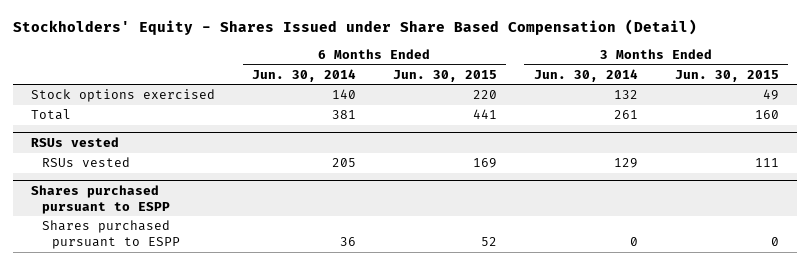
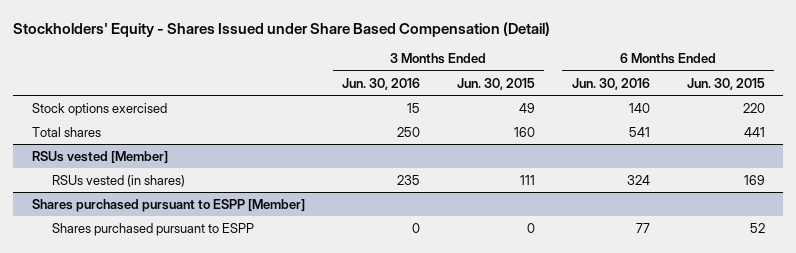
- | 6 Months Ended Jun. 30, 2014 | 6 Months Ended Jun. 30, 2015 | 3 Months Ended Jun. 30, 2014 | 3 Months Ended Jun. 30, 2015
+ | 3 Months Ended Jun. 30, 2016 | 3 Months Ended Jun. 30, 2015 | 6 Months Ended Jun. 30, 2016 | 6 Months Ended Jun. 30, 2015
- Total | 381 | 441 | 261 | 160
- RSUs vested
- RSUs vested | 205 | 169 | 129 | 111
- Shares purchased pursuant to ESPP
+ Total shares | 250 | 160 | 541 | 441
+ RSUs vested [Member]
+ RSUs vested (in shares) | 235 | 111 | 324 | 169
+ Shares purchased pursuant to ESPP [Member]

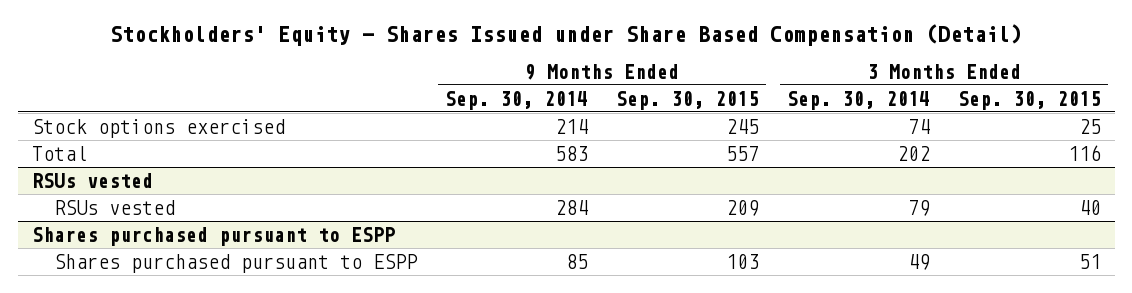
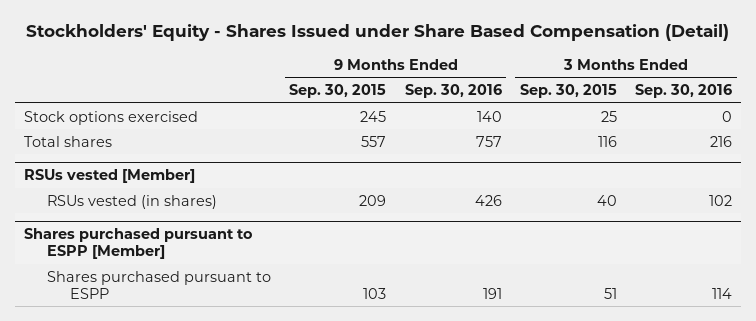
- | 9 Months Ended Sep. 30, 2014 | 9 Months Ended Sep. 30, 2015 | 3 Months Ended Sep. 30, 2014 | 3 Months Ended Sep. 30, 2015
+ | 9 Months Ended Sep. 30, 2015 | 9 Months Ended Sep. 30, 2016 | 3 Months Ended Sep. 30, 2015 | 3 Months Ended Sep. 30, 2016
- Total | 583 | 557 | 202 | 116
- RSUs vested
- RSUs vested | 284 | 209 | 79 | 40
- Shares purchased pursuant to ESPP
+ Total shares | 557 | 757 | 116 | 216
+ RSUs vested [Member]
+ RSUs vested (in shares) | 209 | 426 | 40 | 102
+ Shares purchased pursuant to ESPP [Member]

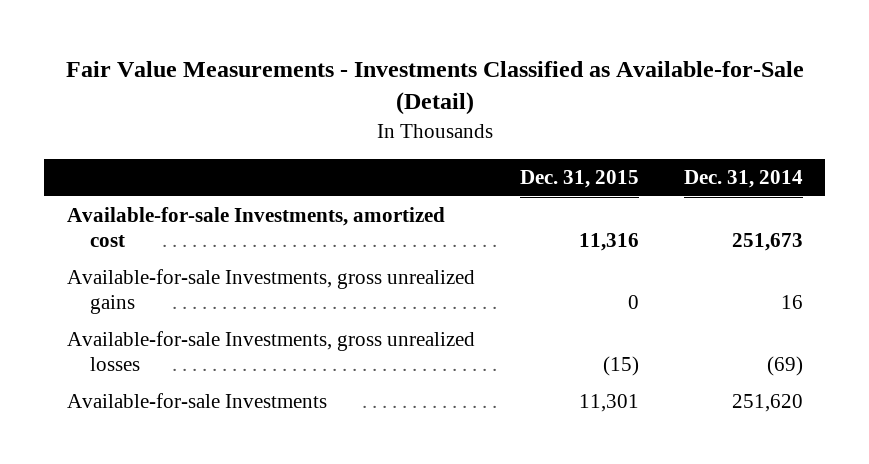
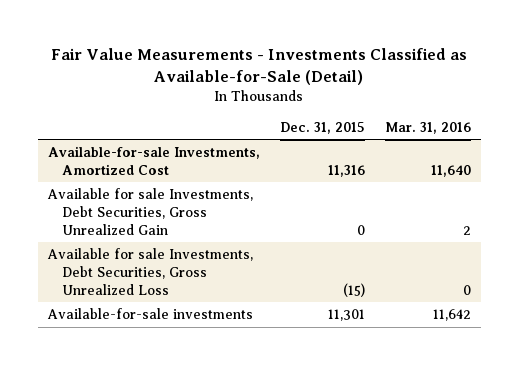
- | Dec. 31, 2015 | Dec. 31, 2014
+ | Dec. 31, 2015 | Mar. 31, 2016
- Available-for-sale Investments, amortized cost | 11,316 | 251,673
- Available-for-sale Investments, gross unrealized gains | 0 | 16
- Available-for-sale Investments, gross unrealized losses | (15) | (69)
- Available-for-sale Investments | 11,301 | 251,620
+ Available-for-sale Investments, Amortized Cost | 11,316 | 11,640
+ Available for sale Investments, Debt Securities, Gross Unrealized Gain | 0 | 2
+ Available for sale Investments, Debt Securities, Gross Unrealized Loss | (15) | 0
+ Available-for-sale investments | 11,301 | 11,642

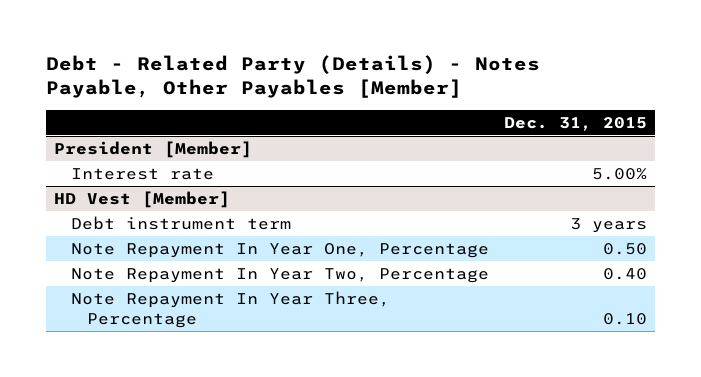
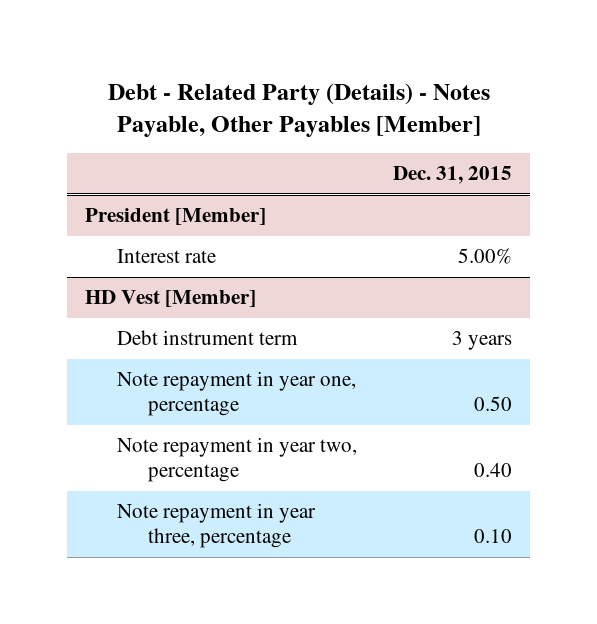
@ HD Vest [Member]
- Note Repayment In Year One, Percentage | 0.50
- Note Repayment In Year Two, Percentage | 0.40
- Note Repayment In Year Three, Percentage | 0.10
+ Note repayment in year one, percentage | 0.50
+ Note repayment in year two, percentage | 0.40
+ Note repayment in year three, percentage | 0.10

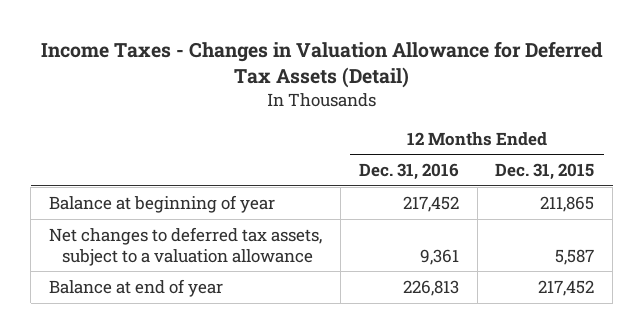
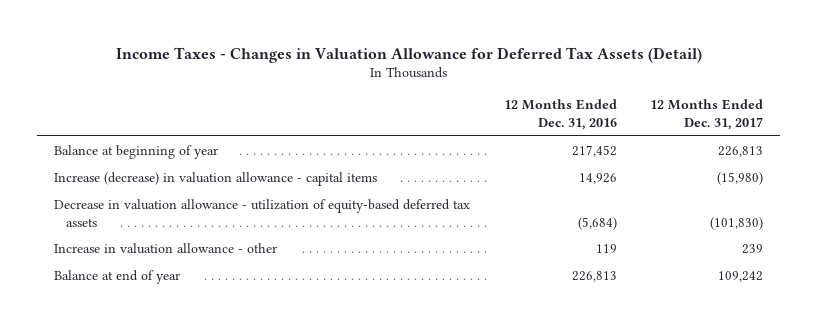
- | 12 Months Ended Dec. 31, 2016 | 12 Months Ended Dec. 31, 2015
+ | 12 Months Ended Dec. 31, 2016 | 12 Months Ended Dec. 31, 2017
- Net changes to deferred tax assets, subject to a valuation allowance | 9,361 | 5,587
+ Increase (decrease) in valuation allowance - capital items | 14,926 | (15,980)
+ Decrease in valuation allowance - utilization of equity-based deferred tax assets | (5,684) | (101,830)
+ Increase in valuation allowance - other | 119 | 239

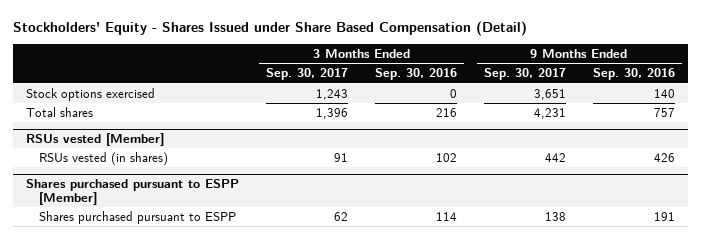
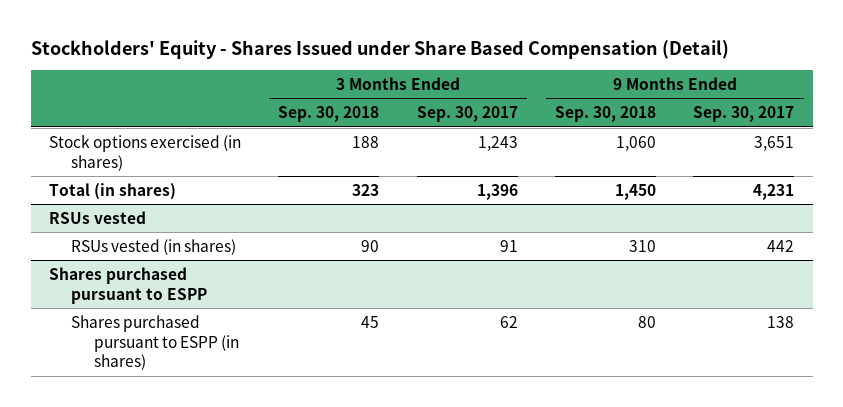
- | 3 Months Ended Sep. 30, 2017 | 3 Months Ended Sep. 30, 2016 | 9 Months Ended Sep. 30, 2017 | 9 Months Ended Sep. 30, 2016
+ | 3 Months Ended Sep. 30, 2018 | 3 Months Ended Sep. 30, 2017 | 9 Months Ended Sep. 30, 2018 | 9 Months Ended Sep. 30, 2017
- Stock options exercised | 1,243 | 0 | 3,651 | 140
- Total shares | 1,396 | 216 | 4,231 | 757
- RSUs vested [Member]
+ Stock options exercised (in shares) | 188 | 1,243 | 1,060 | 3,651
+ Total (in shares) | 323 | 1,396 | 1,450 | 4,231
+ RSUs vested
- Shares purchased pursuant to ESPP [Member]
- Shares purchased pursuant to ESPP | 62 | 114 | 138 | 191
+ Shares purchased pursuant to ESPP
+ Shares purchased pursuant to ESPP (in shares) | 45 | 62 | 80 | 138

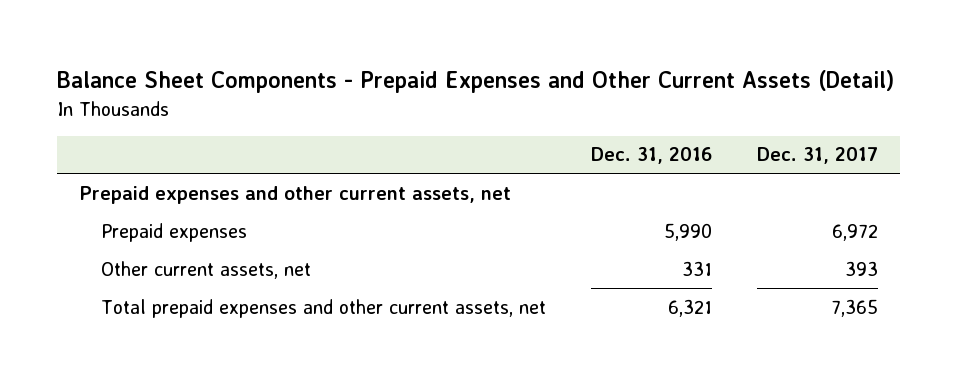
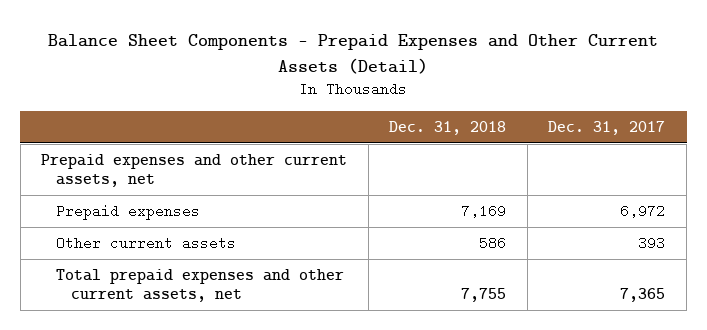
- | Dec. 31, 2016 | Dec. 31, 2017
+ | Dec. 31, 2018 | Dec. 31, 2017
- Other current assets, net | 331 | 393
+ Other current assets | 586 | 393

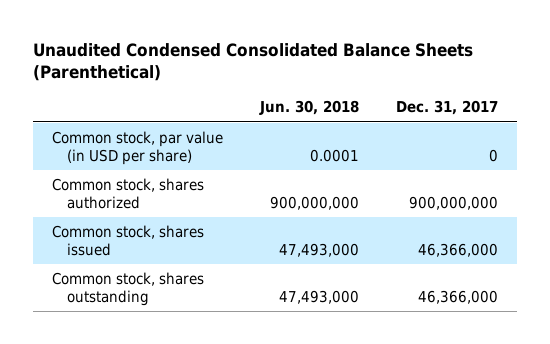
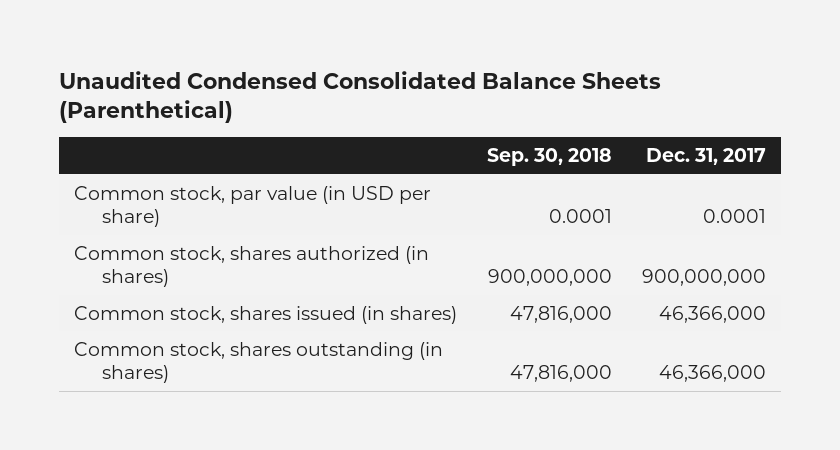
- | Jun. 30, 2018 | Dec. 31, 2017
+ | Sep. 30, 2018 | Dec. 31, 2017
- Common stock, par value (in USD per share) | 0.0001 | 0
- Common stock, shares authorized | 900,000,000 | 900,000,000
- Common stock, shares issued | 47,493,000 | 46,366,000
- Common stock, shares outstanding | 47,493,000 | 46,366,000
+ Common stock, par value (in USD per share) | 0.0001 | 0.0001
+ Common stock, shares authorized (in shares) | 900,000,000 | 900,000,000
+ Common stock, shares issued (in shares) | 47,816,000 | 46,366,000
+ Common stock, shares outstanding (in shares) | 47,816,000 | 46,366,000

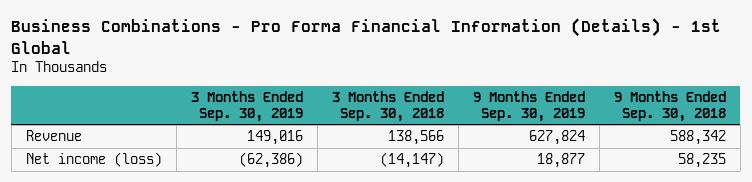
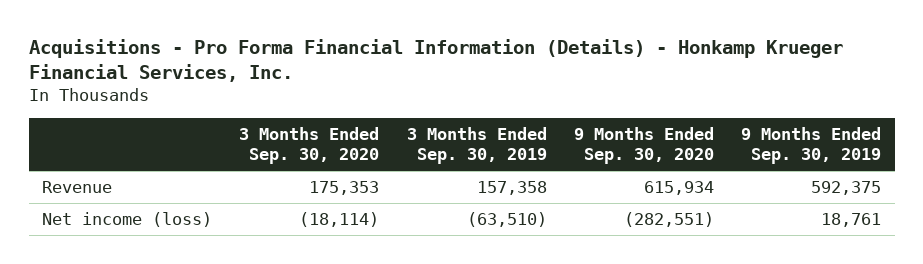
- Business Combinations - Pro Forma Financial Information (Details) - 1st Global
+ Acquisitions - Pro Forma Financial Information (Details) - Honkamp Krueger Financial Services, Inc.
- | 3 Months Ended Sep. 30, 2019 | 3 Months Ended Sep. 30, 2018 | 9 Months Ended Sep. 30, 2019 | 9 Months Ended Sep. 30, 2018
+ | 3 Months Ended Sep. 30, 2020 | 3 Months Ended Sep. 30, 2019 | 9 Months Ended Sep. 30, 2020 | 9 Months Ended Sep. 30, 2019
- Revenue | 149,016 | 138,566 | 627,824 | 588,342
- Net income (loss) | (62,386) | (14,147) | 18,877 | 58,235
+ Revenue | 175,353 | 157,358 | 615,934 | 592,375
+ Net income (loss) | (18,114) | (63,510) | (282,551) | 18,761

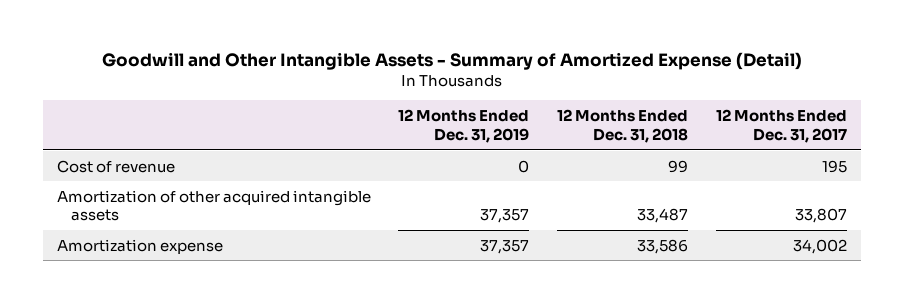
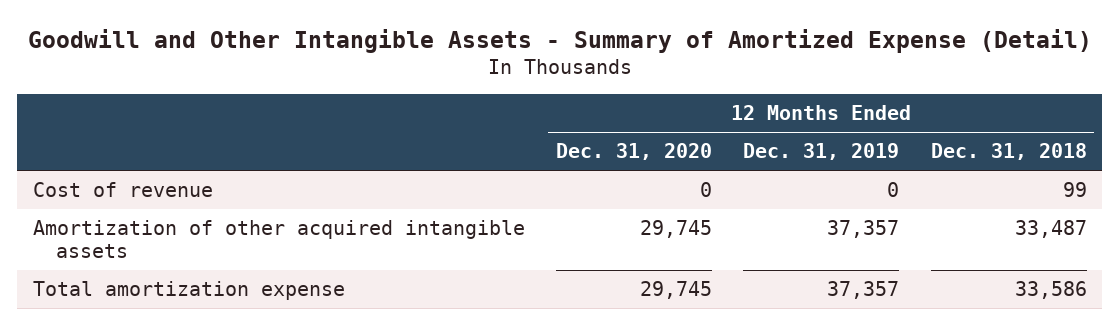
- | 12 Months Ended Dec. 31, 2019 | 12 Months Ended Dec. 31, 2018 | 12 Months Ended Dec. 31, 2017
+ | 12 Months Ended Dec. 31, 2020 | 12 Months Ended Dec. 31, 2019 | 12 Months Ended Dec. 31, 2018
- Amortization expense | 37,357 | 33,586 | 34,002
+ Total amortization expense | 29,745 | 37,357 | 33,586

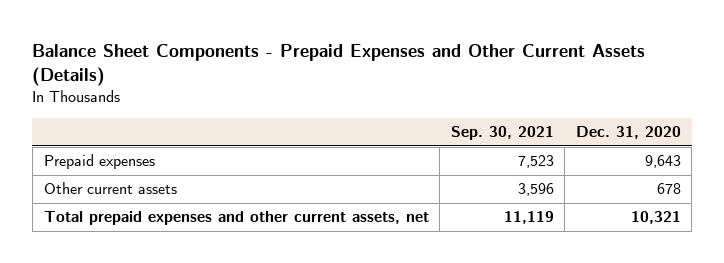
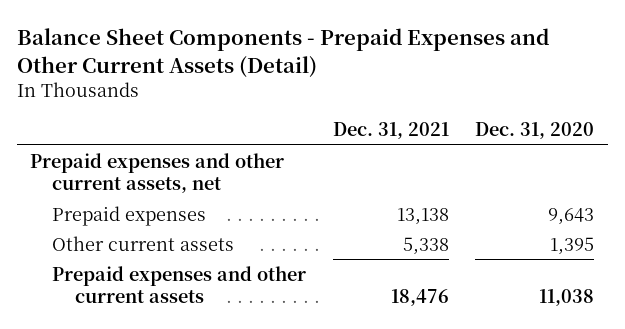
- Balance Sheet Components - Prepaid Expenses and Other Current Assets (Details)
+ Balance Sheet Components - Prepaid Expenses and Other Current Assets (Detail)
- | Sep. 30, 2021 | Dec. 31, 2020
+ | Dec. 31, 2021 | Dec. 31, 2020
+ Prepaid expenses and other current assets, net
- Other current assets | 3,596 | 678
- Total prepaid expenses and other current assets, net | 11,119 | 10,321
+ Other current assets | 5,338 | 1,395
+ Prepaid expenses and other current assets | 18,476 | 11,038

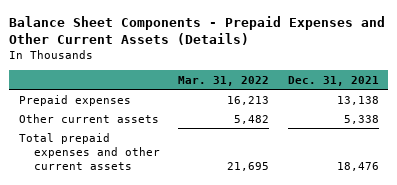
- Balance Sheet Components - Prepaid Expenses and Other Current Assets (Detail)
+ Balance Sheet Components - Prepaid Expenses and Other Current Assets (Details)
- | Dec. 31, 2021 | Dec. 31, 2020
+ | Mar. 31, 2022 | Dec. 31, 2021
- Prepaid expenses and other current assets, net
- Prepaid expenses and other current assets | 18,476 | 11,038
+ Total prepaid expenses and other current assets | 21,695 | 18,476

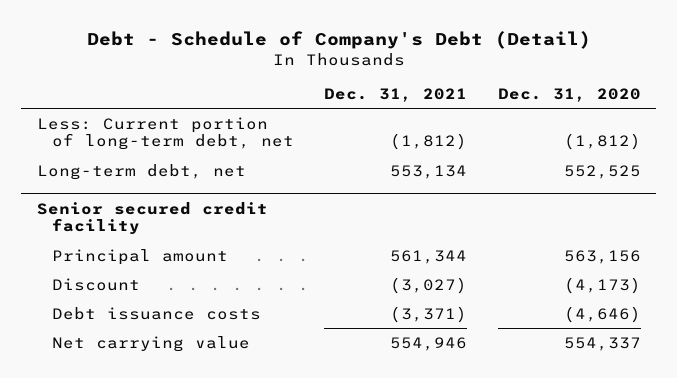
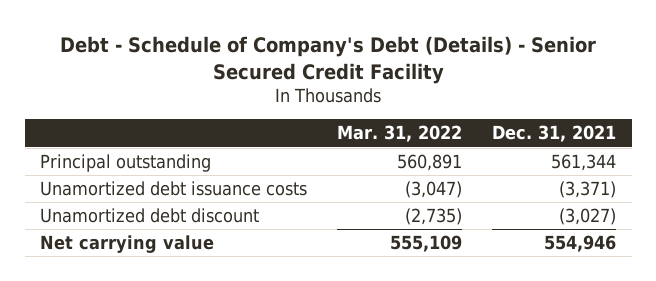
- Debt - Schedule of Company's Debt (Detail)
+ Debt - Schedule of Company's Debt (Details) - Senior Secured Credit Facility
- | Dec. 31, 2021 | Dec. 31, 2020
+ | Mar. 31, 2022 | Dec. 31, 2021
- Less: Current portion of long-term debt, net | (1,812) | (1,812)
- Long-term debt, net | 553,134 | 552,525
- Senior secured credit facility
- Principal amount | 561,344 | 563,156
- Discount | (3,027) | (4,173)
- Debt issuance costs | (3,371) | (4,646)
+ Principal outstanding | 560,891 | 561,344
+ Unamortized debt issuance costs | (3,047) | (3,371)
+ Unamortized debt discount | (2,735) | (3,027)

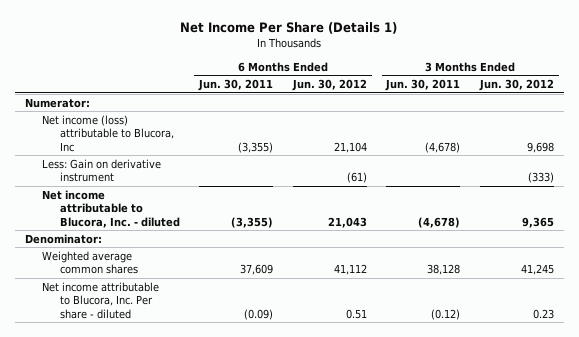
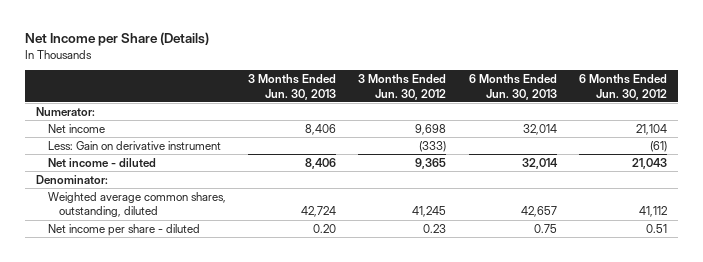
- Net Income Per Share (Details 1)
+ Net Income per Share (Details)
- | 6 Months Ended Jun. 30, 2011 | 6 Months Ended Jun. 30, 2012 | 3 Months Ended Jun. 30, 2011 | 3 Months Ended Jun. 30, 2012
+ | 3 Months Ended Jun. 30, 2013 | 3 Months Ended Jun. 30, 2012 | 6 Months Ended Jun. 30, 2013 | 6 Months Ended Jun. 30, 2012
- Net income (loss) attributable to Blucora, Inc | (3,355) | 21,104 | (4,678) | 9,698
+ Net income | 8,406 | 9,698 | 32,014 | 21,104
- Net income attributable to Blucora, Inc. - diluted | (3,355) | 21,043 | (4,678) | 9,365
+ Net income - diluted | 8,406 | 9,365 | 32,014 | 21,043
- Weighted average common shares | 37,609 | 41,112 | 38,128 | 41,245
- Net income attributable to Blucora, Inc. Per share - diluted | (0.09) | 0.51 | (0.12) | 0.23
+ Weighted average common shares, outstanding, diluted | 42,724 | 41,245 | 42,657 | 41,112
+ Net income per share - diluted | 0.20 | 0.23 | 0.75 | 0.51

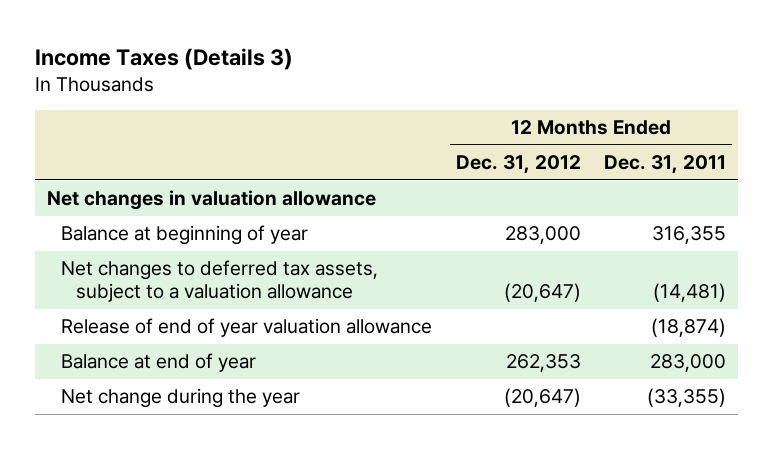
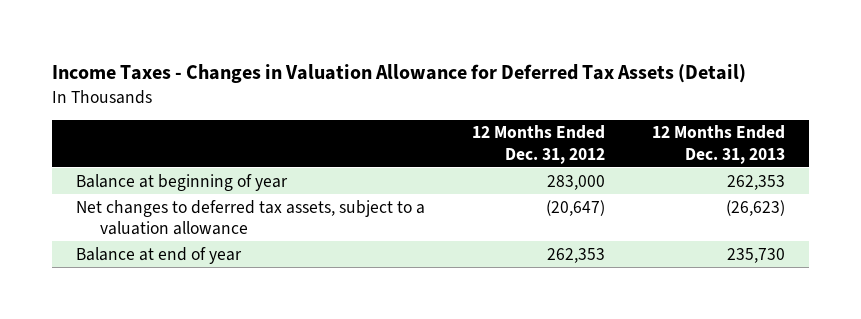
- Income Taxes (Details 3)
+ Income Taxes - Changes in Valuation Allowance for Deferred Tax Assets (Detail)
- | 12 Months Ended Dec. 31, 2012 | 12 Months Ended Dec. 31, 2011
+ | 12 Months Ended Dec. 31, 2012 | 12 Months Ended Dec. 31, 2013
- Net changes in valuation allowance
- Release of end of year valuation allowance | | (18,874)
- Net change during the year | (20,647) | (33,355)

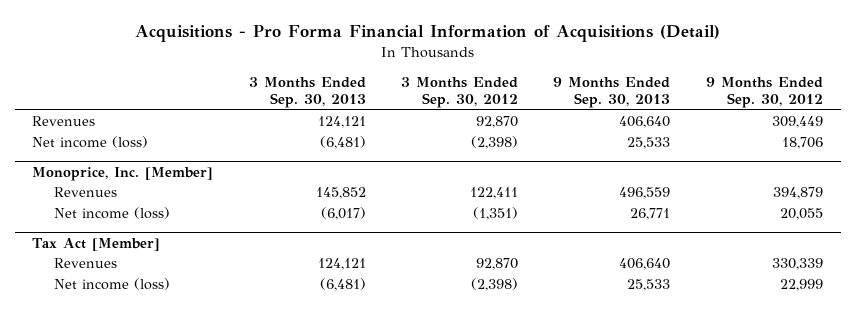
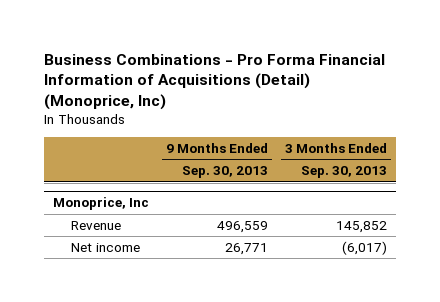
- Acquisitions - Pro Forma Financial Information of Acquisitions (Detail)
+ Business Combinations - Pro Forma Financial Information of Acquisitions (Detail) (Monoprice, Inc)
- | 3 Months Ended Sep. 30, 2013 | 3 Months Ended Sep. 30, 2012 | 9 Months Ended Sep. 30, 2013 | 9 Months Ended Sep. 30, 2012
+ | 9 Months Ended Sep. 30, 2013 | 3 Months Ended Sep. 30, 2013
- Revenues | 124,121 | 92,870 | 406,640 | 309,449
- Net income (loss) | (6,481) | (2,398) | 25,533 | 18,706
- Monoprice, Inc. [Member]
- Revenues | 145,852 | 122,411 | 496,559 | 394,879
- Net income (loss) | (6,017) | (1,351) | 26,771 | 20,055
- Tax Act [Member]
- Revenues | 124,121 | 92,870 | 406,640 | 330,339
- Net income (loss) | (6,481) | (2,398) | 25,533 | 22,999
+ Monoprice, Inc
+ Revenue | 496,559 | 145,852
+ Net income | 26,771 | (6,017)

